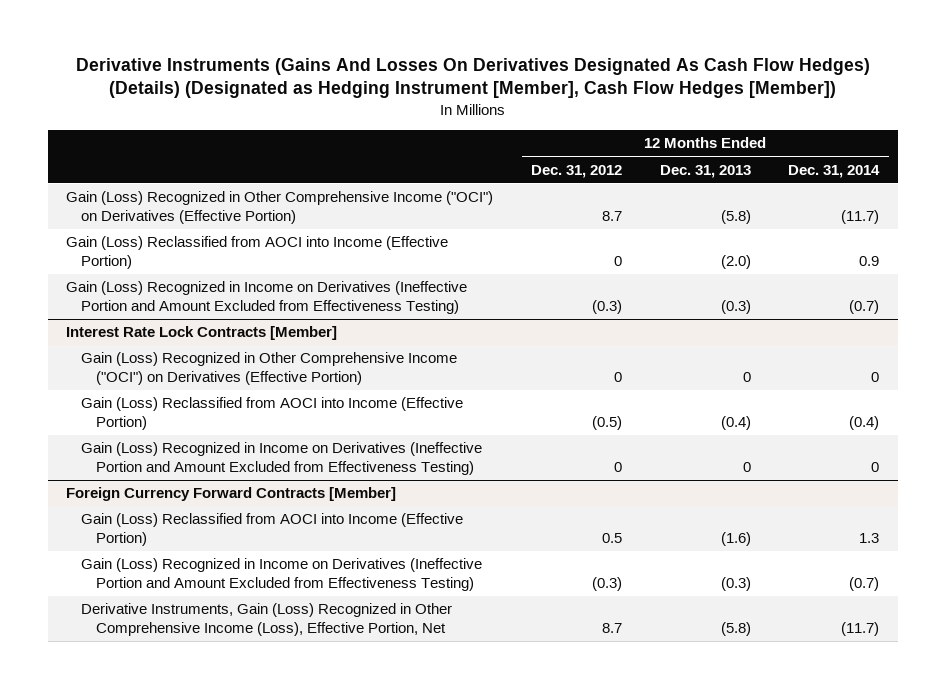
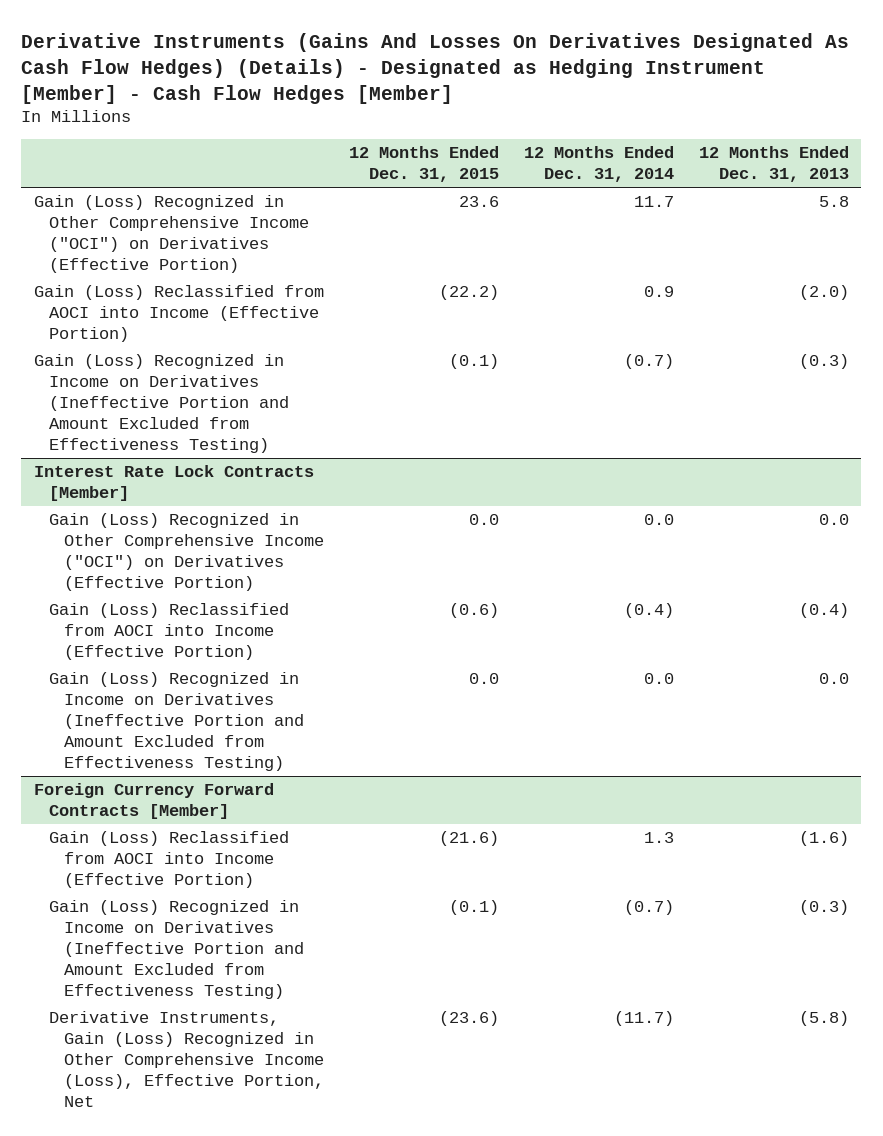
- Derivative Instruments (Gains And Losses On Derivatives Designated As Cash Flow Hedges) (Details) (Designated as Hedging Instrument [Member], Cash Flow Hedges [Member])
+ Derivative Instruments (Gains And Losses On Derivatives Designated As Cash Flow Hedges) (Details) - Designated as Hedging Instrument [Member] - Cash Flow Hedges [Member]
- | 12 Months Ended Dec. 31, 2012 | 12 Months Ended Dec. 31, 2013 | 12 Months Ended Dec. 31, 2014
+ | 12 Months Ended Dec. 31, 2015 | 12 Months Ended Dec. 31, 2014 | 12 Months Ended Dec. 31, 2013
- Gain (Loss) Recognized in Other Comprehensive Income ("OCI") on Derivatives (Effective Portion) | 8.7 | (5.8) | (11.7)
+ Gain (Loss) Recognized in Other Comprehensive Income ("OCI") on Derivatives (Effective Portion) | 23.6 | 11.7 | 5.8
@ Interest Rate Lock Contracts [Member]
- Gain (Loss) Recognized in Other Comprehensive Income ("OCI") on Derivatives (Effective Portion) | 0 | 0 | 0
+ Gain (Loss) Recognized in Other Comprehensive Income ("OCI") on Derivatives (Effective Portion) | 0.0 | 0.0 | 0.0
- Gain (Loss) Recognized in Income on Derivatives (Ineffective Portion and Amount Excluded from Effectiveness Testing) | 0 | 0 | 0
+ Gain (Loss) Recognized in Income on Derivatives (Ineffective Portion and Amount Excluded from Effectiveness Testing) | 0.0 | 0.0 | 0.0

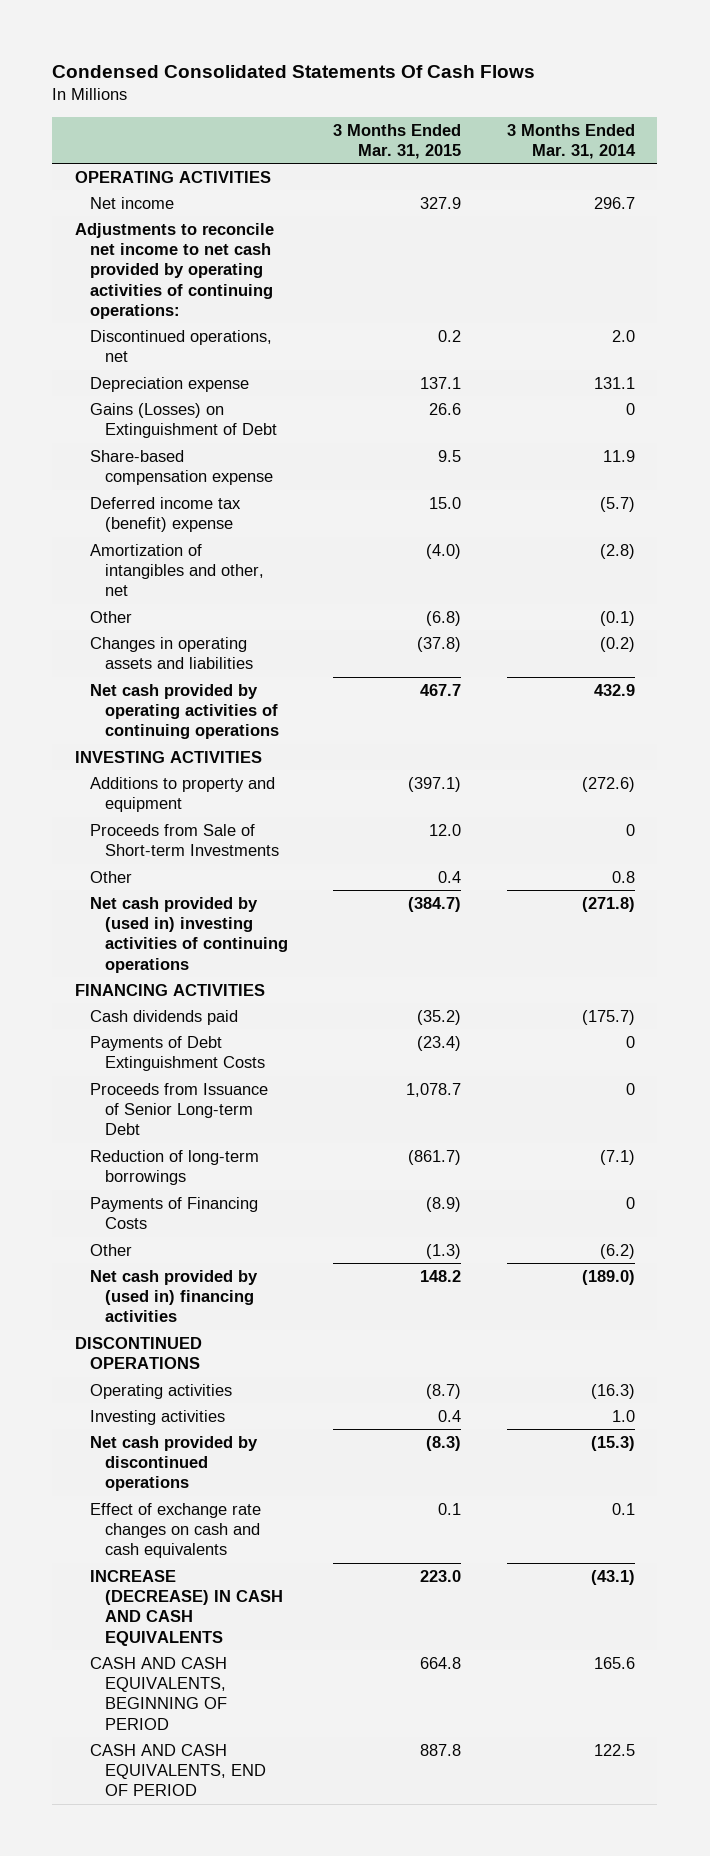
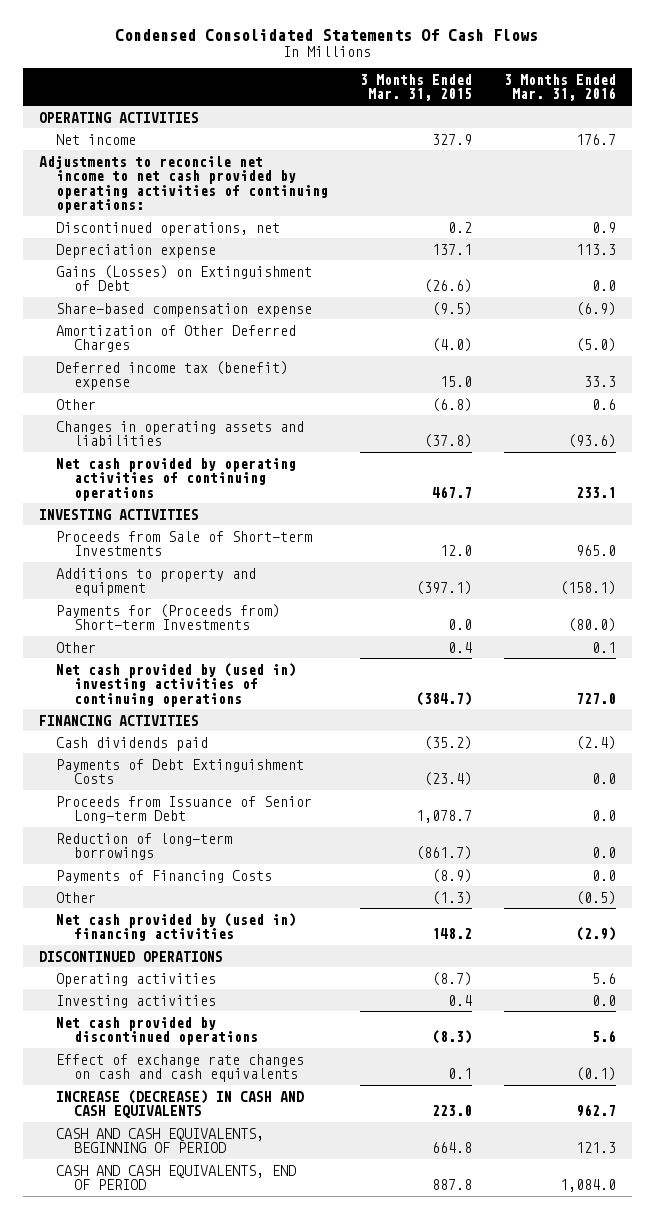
- | 3 Months Ended Mar. 31, 2015 | 3 Months Ended Mar. 31, 2014
+ | 3 Months Ended Mar. 31, 2015 | 3 Months Ended Mar. 31, 2016
- Gains (Losses) on Extinguishment of Debt | 26.6 | 0
- Share-based compensation expense | 9.5 | 11.9
+ Gains (Losses) on Extinguishment of Debt | (26.6) | 0.0
+ Share-based compensation expense | (9.5) | (6.9)
+ Amortization of Other Deferred Charges | (4.0) | (5.0)
- Amortization of intangibles and other, net | (4.0) | (2.8)
moved down: Additions to property and equipment | (397.1) | (158.1)
+ Payments for (Proceeds from) Short-term Investments | 0.0 | (80.0)

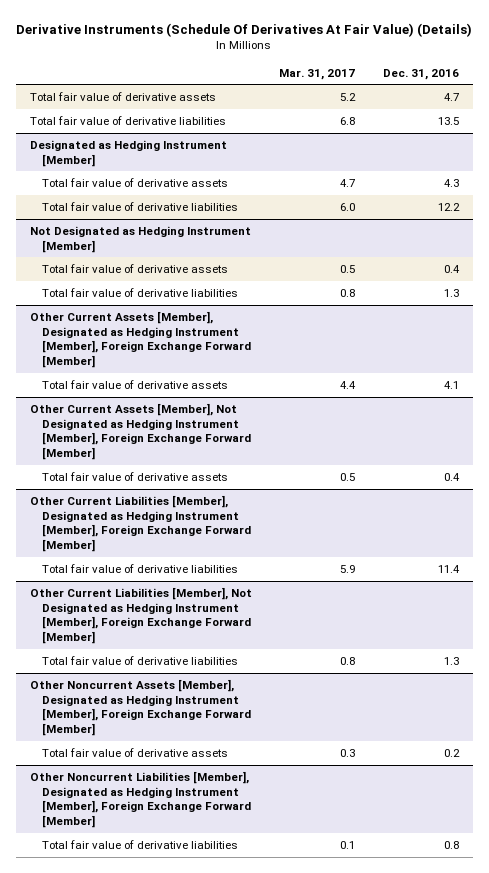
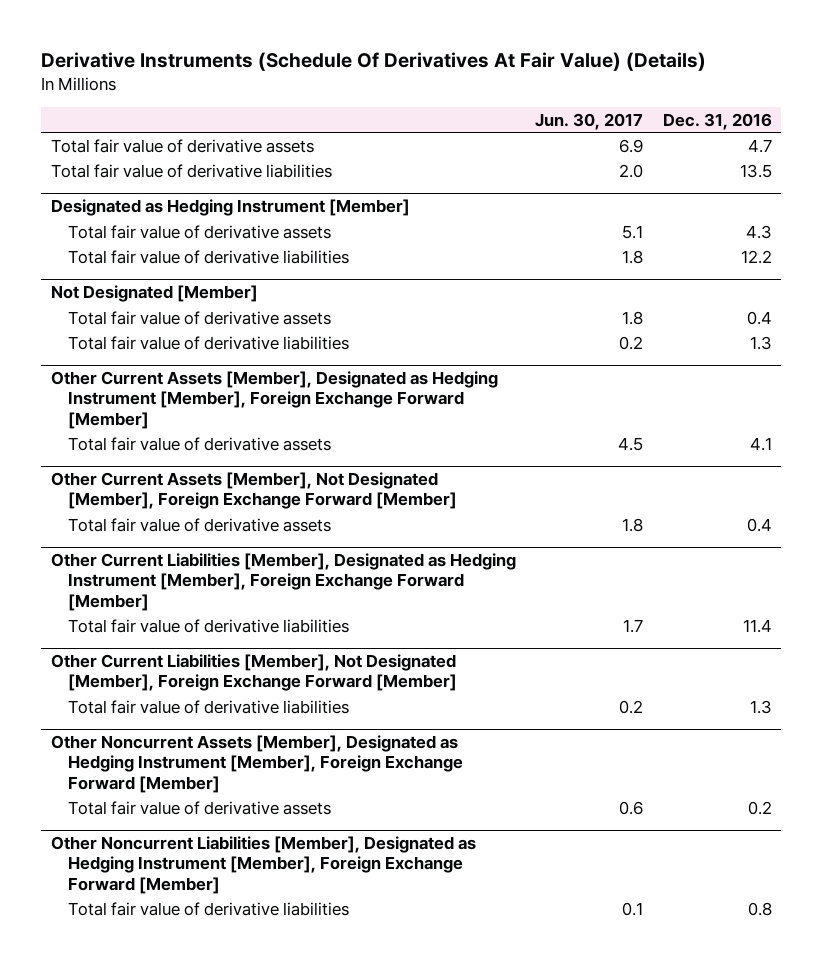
- | Mar. 31, 2017 | Dec. 31, 2016
+ | Jun. 30, 2017 | Dec. 31, 2016
- Not Designated as Hedging Instrument [Member]
+ Not Designated [Member]
- Other Current Assets [Member], Not Designated as Hedging Instrument [Member], Foreign Exchange Forward [Member]
+ Other Current Assets [Member], Not Designated [Member], Foreign Exchange Forward [Member]
- Other Current Liabilities [Member], Not Designated as Hedging Instrument [Member], Foreign Exchange Forward [Member]
+ Other Current Liabilities [Member], Not Designated [Member], Foreign Exchange Forward [Member]

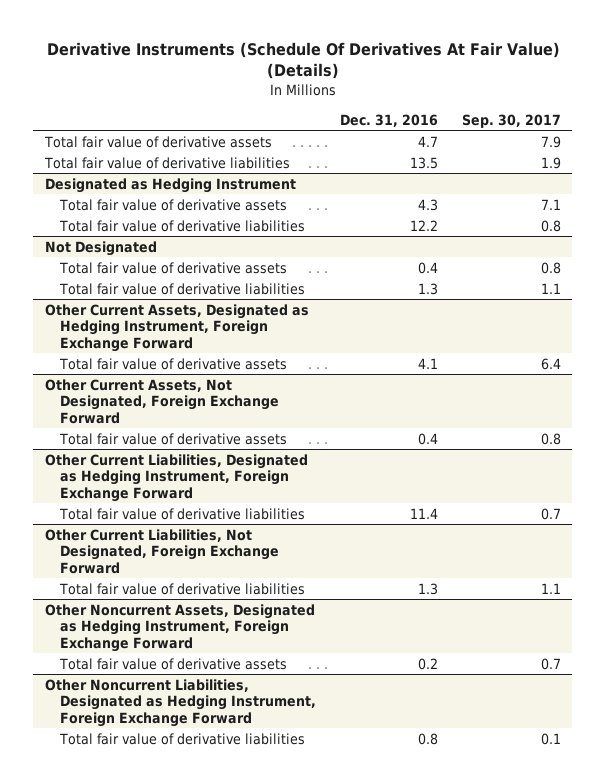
- | Jun. 30, 2017 | Dec. 31, 2016
+ | Dec. 31, 2016 | Sep. 30, 2017
- Designated as Hedging Instrument [Member]
+ Designated as Hedging Instrument
- Not Designated [Member]
+ Not Designated
- Other Current Assets [Member], Designated as Hedging Instrument [Member], Foreign Exchange Forward [Member]
+ Other Current Assets, Designated as Hedging Instrument, Foreign Exchange Forward
- Other Current Assets [Member], Not Designated [Member], Foreign Exchange Forward [Member]
+ Other Current Assets, Not Designated, Foreign Exchange Forward
- Other Current Liabilities [Member], Designated as Hedging Instrument [Member], Foreign Exchange Forward [Member]
+ Other Current Liabilities, Designated as Hedging Instrument, Foreign Exchange Forward
- Other Current Liabilities [Member], Not Designated [Member], Foreign Exchange Forward [Member]
+ Other Current Liabilities, Not Designated, Foreign Exchange Forward
- Other Noncurrent Assets [Member], Designated as Hedging Instrument [Member], Foreign Exchange Forward [Member]
+ Other Noncurrent Assets, Designated as Hedging Instrument, Foreign Exchange Forward
- Other Noncurrent Liabilities [Member], Designated as Hedging Instrument [Member], Foreign Exchange Forward [Member]
+ Other Noncurrent Liabilities, Designated as Hedging Instrument, Foreign Exchange Forward

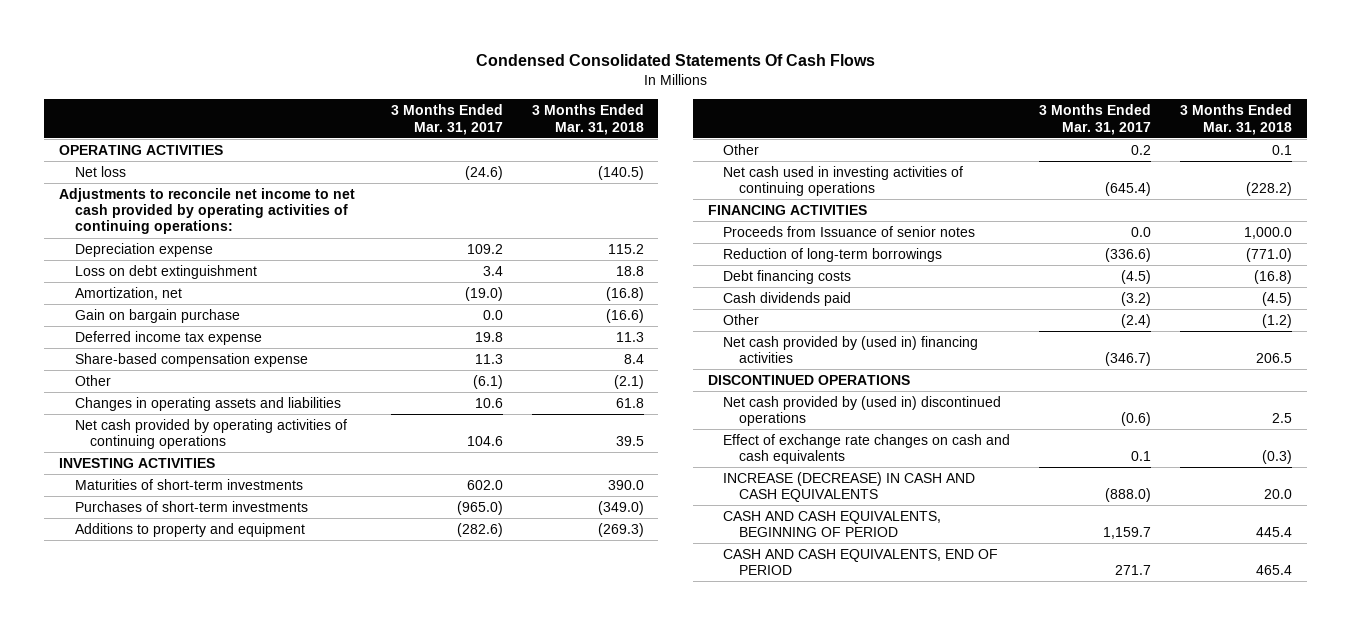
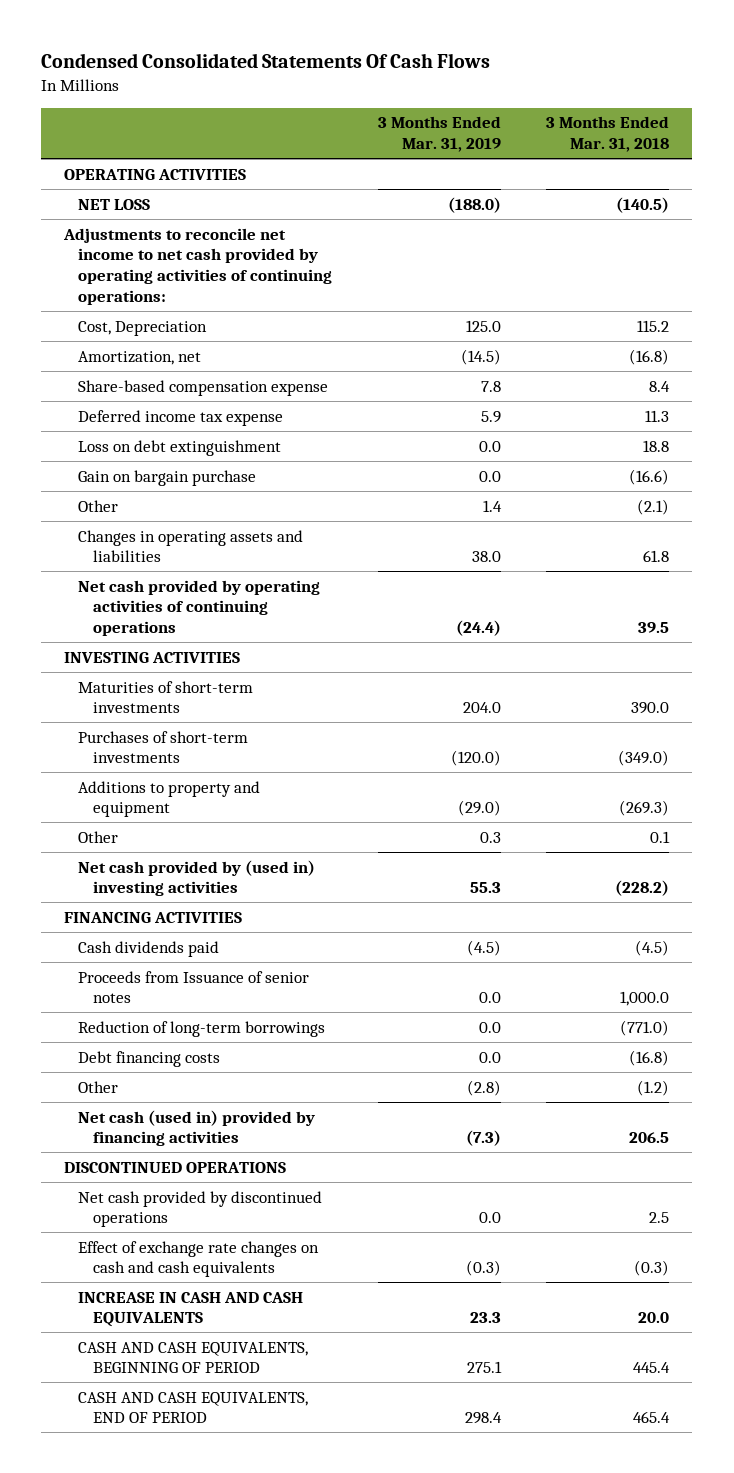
- | 3 Months Ended Mar. 31, 2017 | 3 Months Ended Mar. 31, 2018
+ | 3 Months Ended Mar. 31, 2019 | 3 Months Ended Mar. 31, 2018
- Net loss | (24.6) | (140.5)
+ NET LOSS | (188.0) | (140.5)
- Depreciation expense | 109.2 | 115.2
+ Cost, Depreciation | 125.0 | 115.2
moved down: Deferred income tax expense | 5.9 | 11.3
moved down: Loss on debt extinguishment | 0.0 | 18.8
moved down: Gain on bargain purchase | 0.0 | (16.6)
- Net cash used in investing activities of continuing operations | (645.4) | (228.2)
+ Net cash provided by (used in) investing activities | 55.3 | (228.2)
moved up: Cash dividends paid | (4.5) | (4.5)
- Net cash provided by (used in) financing activities | (346.7) | 206.5
+ Net cash (used in) provided by financing activities | (7.3) | 206.5
- Net cash provided by (used in) discontinued operations | (0.6) | 2.5
+ Net cash provided by discontinued operations | 0.0 | 2.5
- INCREASE (DECREASE) IN CASH AND CASH EQUIVALENTS | (888.0) | 20.0
+ INCREASE IN CASH AND CASH EQUIVALENTS | 23.3 | 20.0

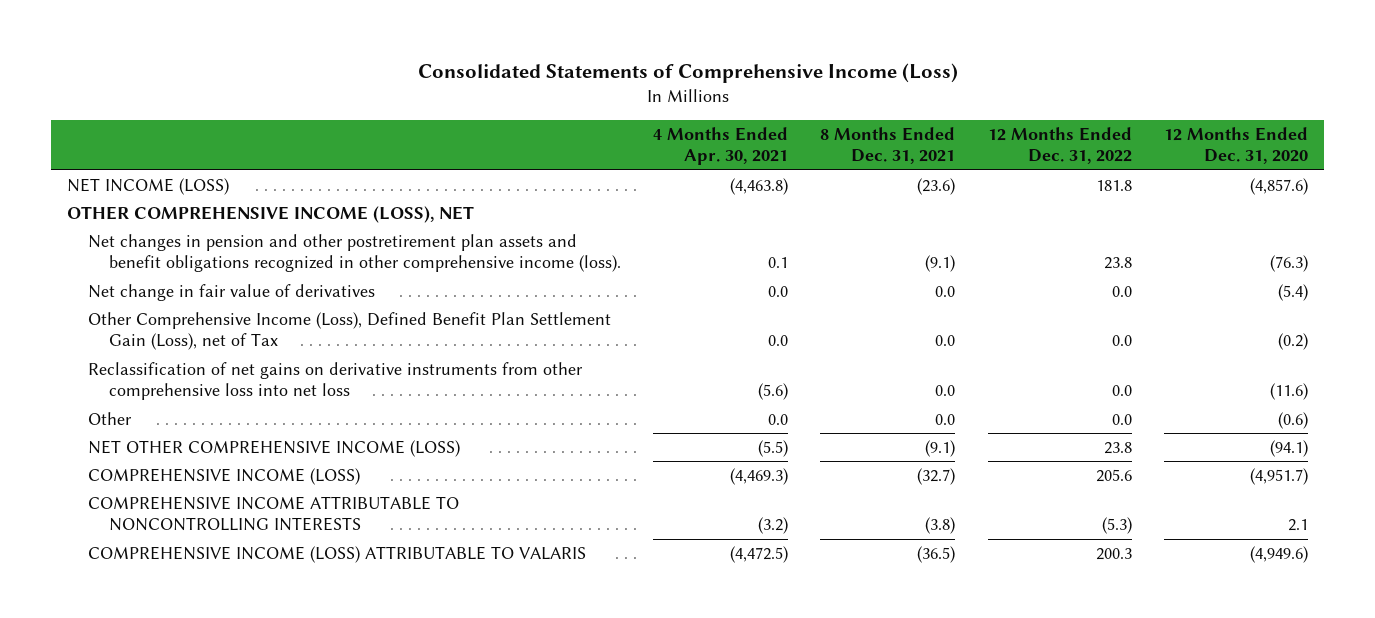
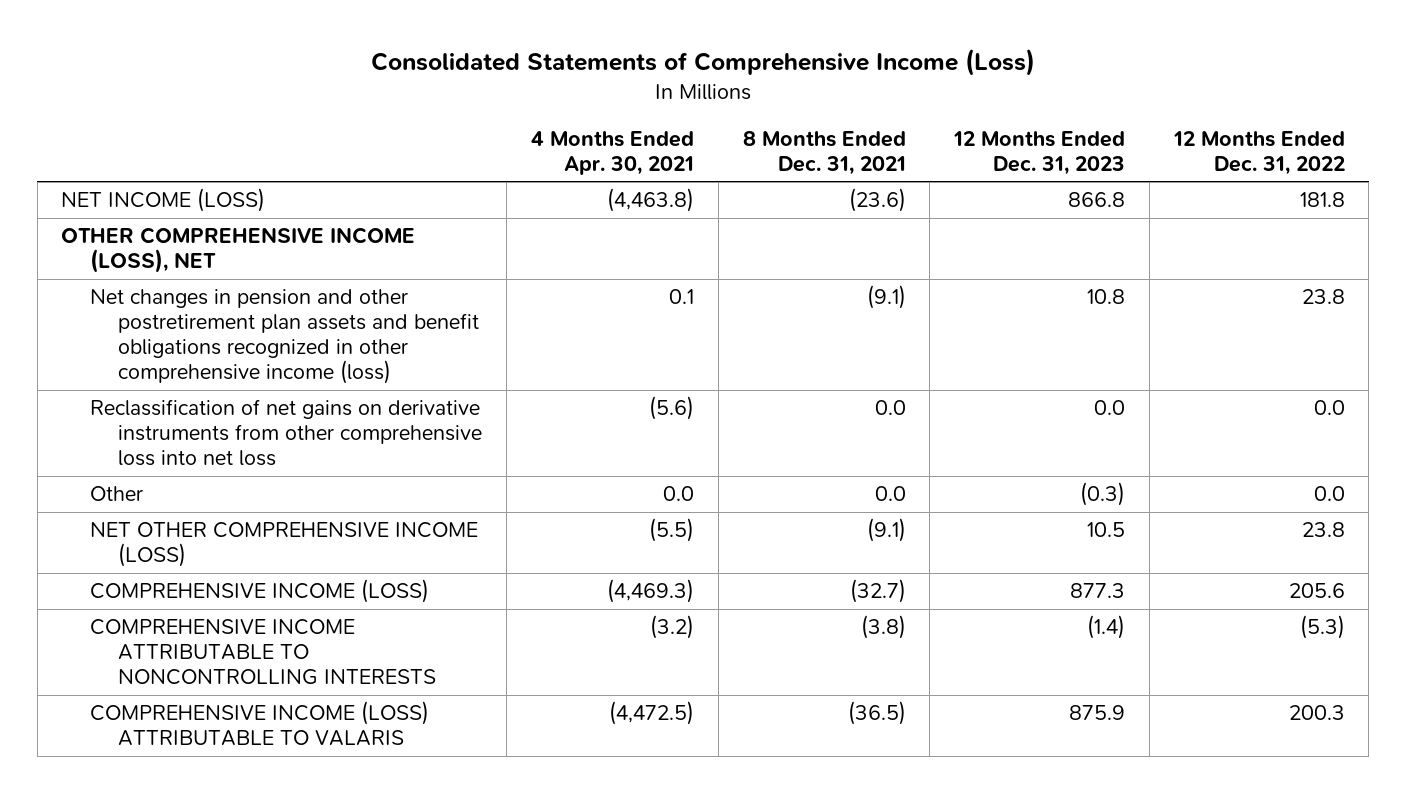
- | 4 Months Ended Apr. 30, 2021 | 8 Months Ended Dec. 31, 2021 | 12 Months Ended Dec. 31, 2022 | 12 Months Ended Dec. 31, 2020
+ | 4 Months Ended Apr. 30, 2021 | 8 Months Ended Dec. 31, 2021 | 12 Months Ended Dec. 31, 2023 | 12 Months Ended Dec. 31, 2022
- Net changes in pension and other postretirement plan assets and benefit obligations recognized in other comprehensive income (loss). | 0.1 | (9.1) | 23.8 | (76.3)
- Net change in fair value of derivatives | 0.0 | 0.0 | 0.0 | (5.4)
- Other Comprehensive Income (Loss), Defined Benefit Plan Settlement Gain (Loss), net of Tax | 0.0 | 0.0 | 0.0 | (0.2)
+ Net changes in pension and other postretirement plan assets and benefit obligations recognized in other comprehensive income (loss) | 0.1 | (9.1) | 10.8 | 23.8

